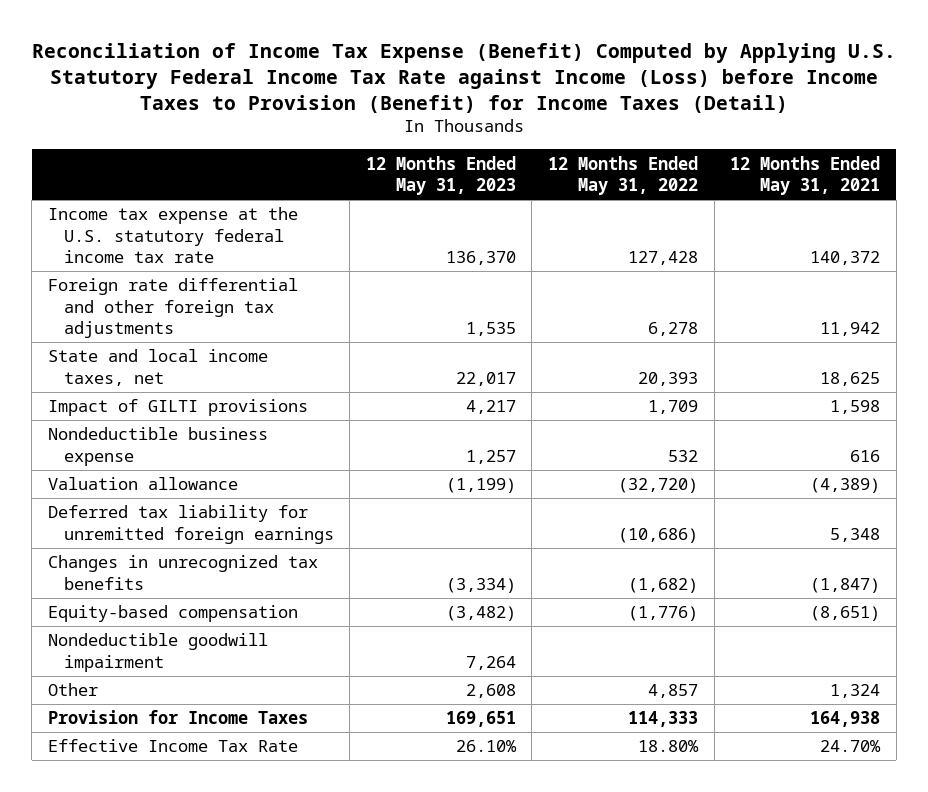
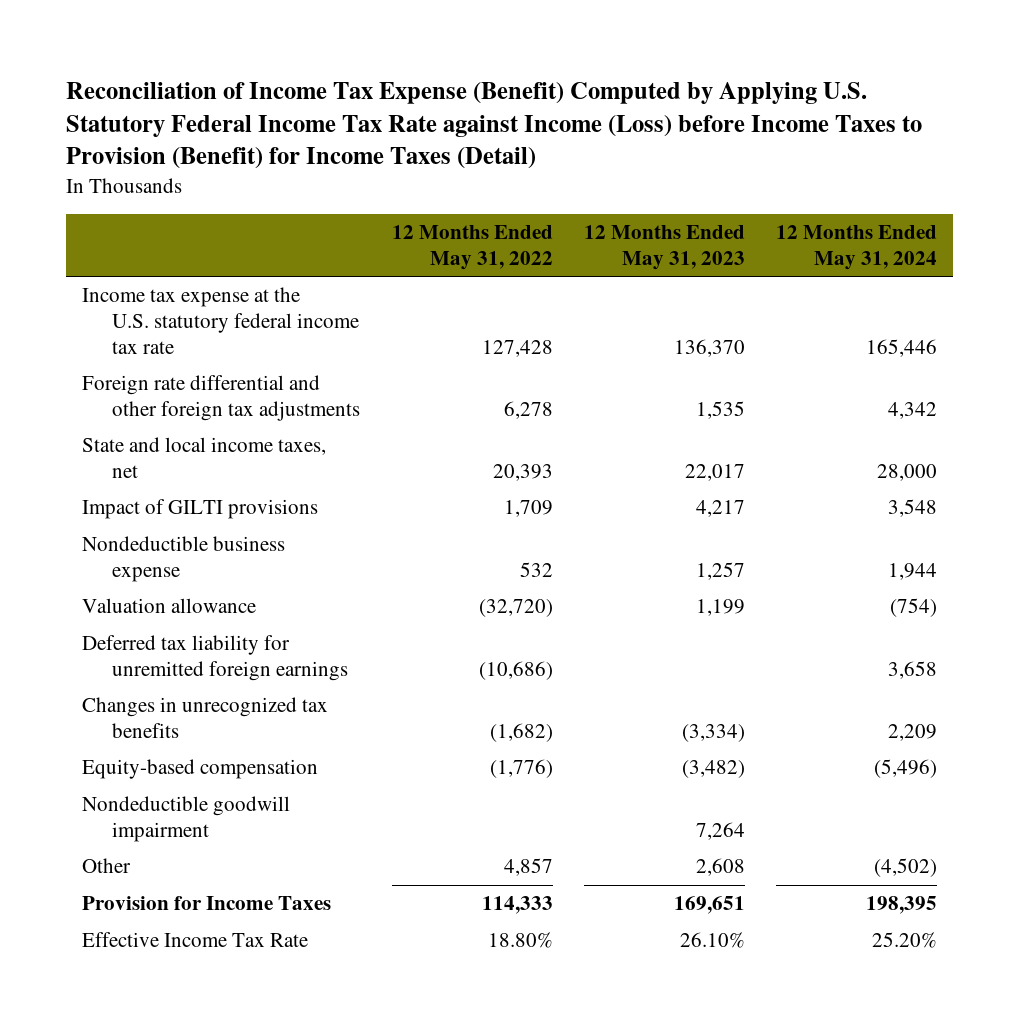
- | 12 Months Ended May 31, 2023 | 12 Months Ended May 31, 2022 | 12 Months Ended May 31, 2021
+ | 12 Months Ended May 31, 2022 | 12 Months Ended May 31, 2023 | 12 Months Ended May 31, 2024
- Valuation allowance | (1,199) | (32,720) | (4,389)
+ Valuation allowance | (32,720) | 1,199 | (754)

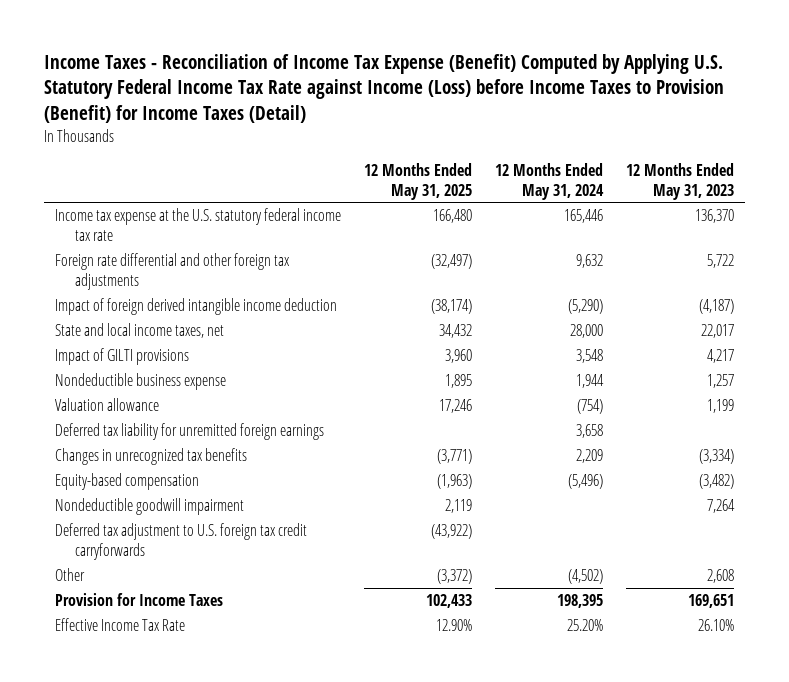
- Reconciliation of Income Tax Expense (Benefit) Computed by Applying U.S. Statutory Federal Income Tax Rate against Income (Loss) before Income Taxes to Provision (Benefit) for Income Taxes (Detail)
+ Income Taxes - Reconciliation of Income Tax Expense (Benefit) Computed by Applying U.S. Statutory Federal Income Tax Rate against Income (Loss) before Income Taxes to Provision (Benefit) for Income Taxes (Detail)
- | 12 Months Ended May 31, 2022 | 12 Months Ended May 31, 2023 | 12 Months Ended May 31, 2024
+ | 12 Months Ended May 31, 2025 | 12 Months Ended May 31, 2024 | 12 Months Ended May 31, 2023
- Foreign rate differential and other foreign tax adjustments | 6,278 | 1,535 | 4,342
+ Foreign rate differential and other foreign tax adjustments | (32,497) | 9,632 | 5,722
+ Impact of foreign derived intangible income deduction | (38,174) | (5,290) | (4,187)
+ Deferred tax adjustment to U.S. foreign tax credit carryforwards | (43,922) | |

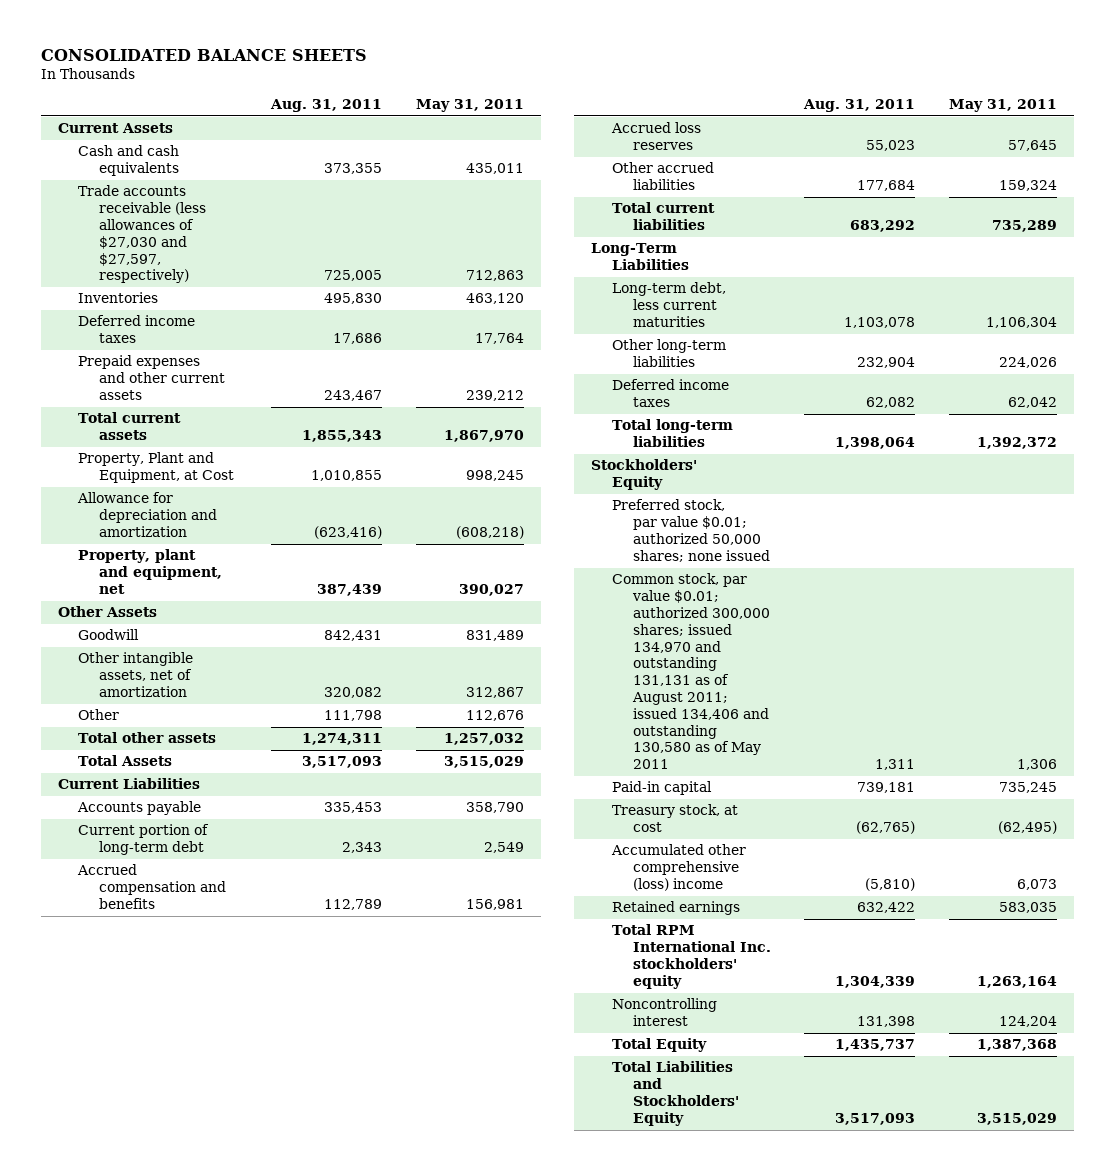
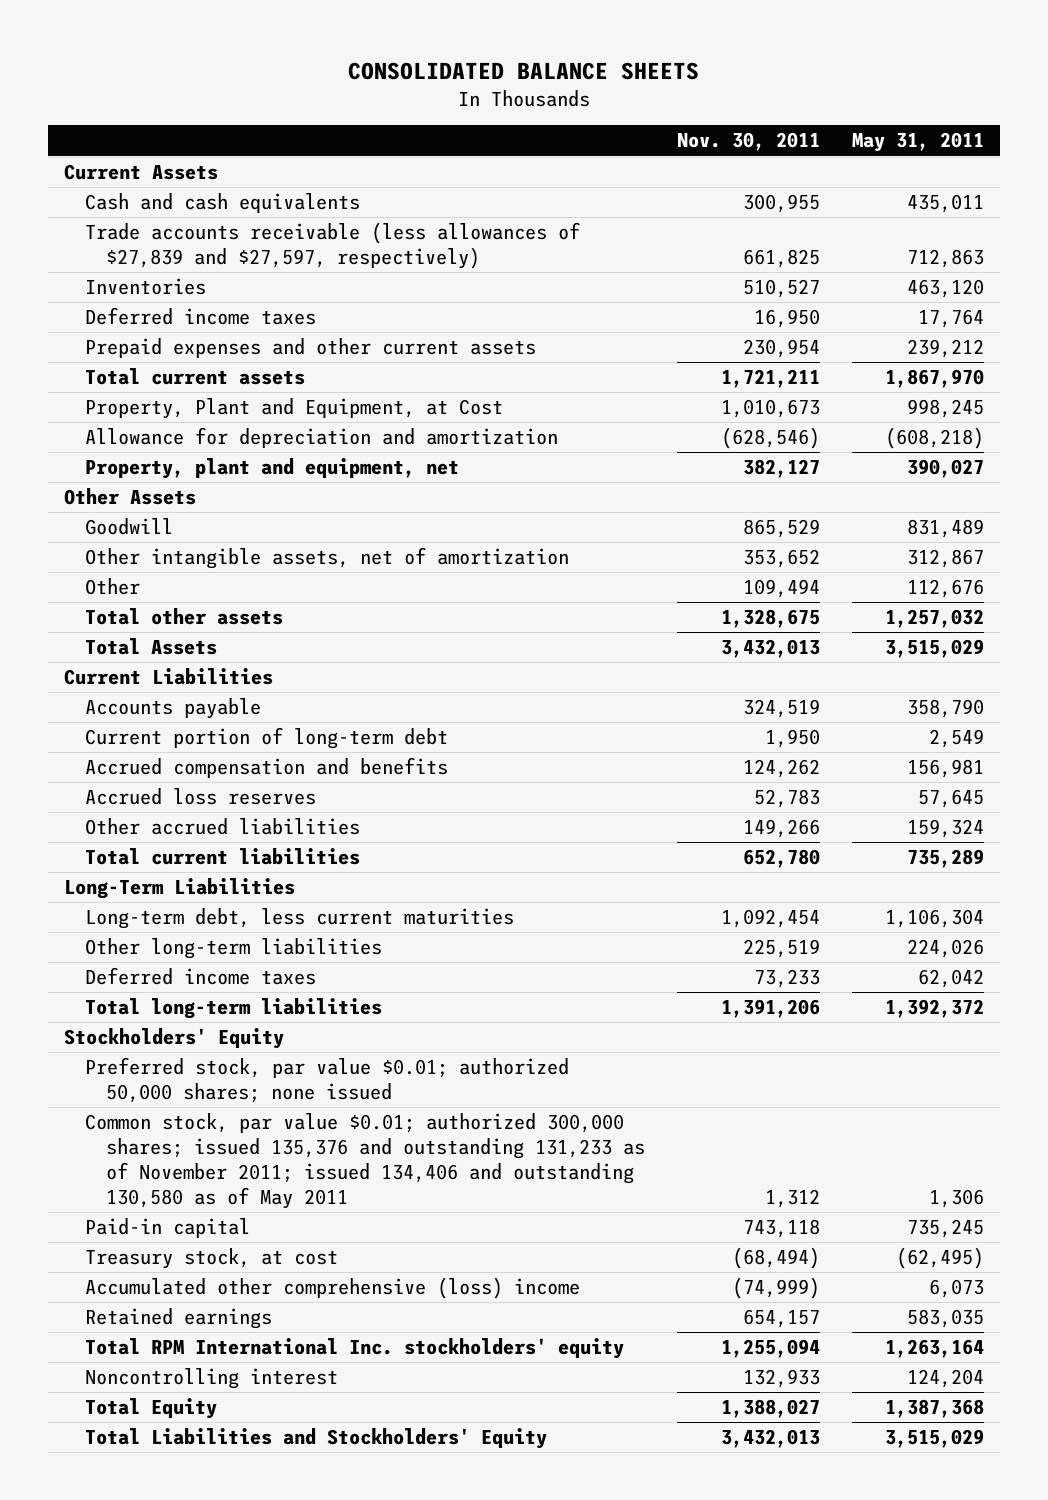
- | Aug. 31, 2011 | May 31, 2011
+ | Nov. 30, 2011 | May 31, 2011
- Trade accounts receivable (less allowances of $27,030 and $27,597, respectively) | 725,005 | 712,863
+ Trade accounts receivable (less allowances of $27,839 and $27,597, respectively) | 661,825 | 712,863
- Common stock, par value $0.01; authorized 300,000 shares; issued 134,970 and outstanding 131,131 as of August 2011; issued 134,406 and outstanding 130,580 as of May 2011 | 1,311 | 1,306
+ Common stock, par value $0.01; authorized 300,000 shares; issued 135,376 and outstanding 131,233 as of November 2011; issued 134,406 and outstanding 130,580 as of May 2011 | 1,312 | 1,306

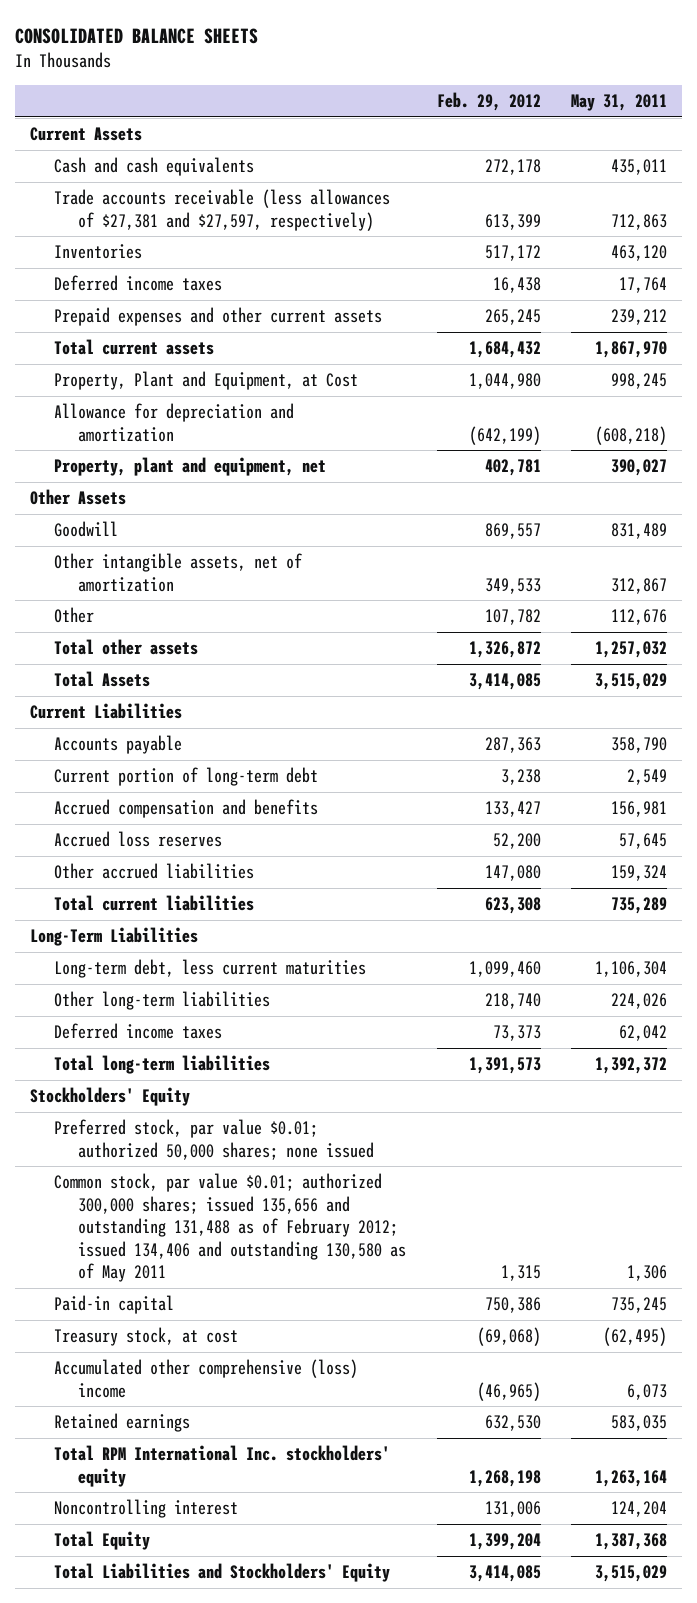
- | Nov. 30, 2011 | May 31, 2011
+ | Feb. 29, 2012 | May 31, 2011
- Trade accounts receivable (less allowances of $27,839 and $27,597, respectively) | 661,825 | 712,863
+ Trade accounts receivable (less allowances of $27,381 and $27,597, respectively) | 613,399 | 712,863
- Common stock, par value $0.01; authorized 300,000 shares; issued 135,376 and outstanding 131,233 as of November 2011; issued 134,406 and outstanding 130,580 as of May 2011 | 1,312 | 1,306
+ Common stock, par value $0.01; authorized 300,000 shares; issued 135,656 and outstanding 131,488 as of February 2012; issued 134,406 and outstanding 130,580 as of May 2011 | 1,315 | 1,306

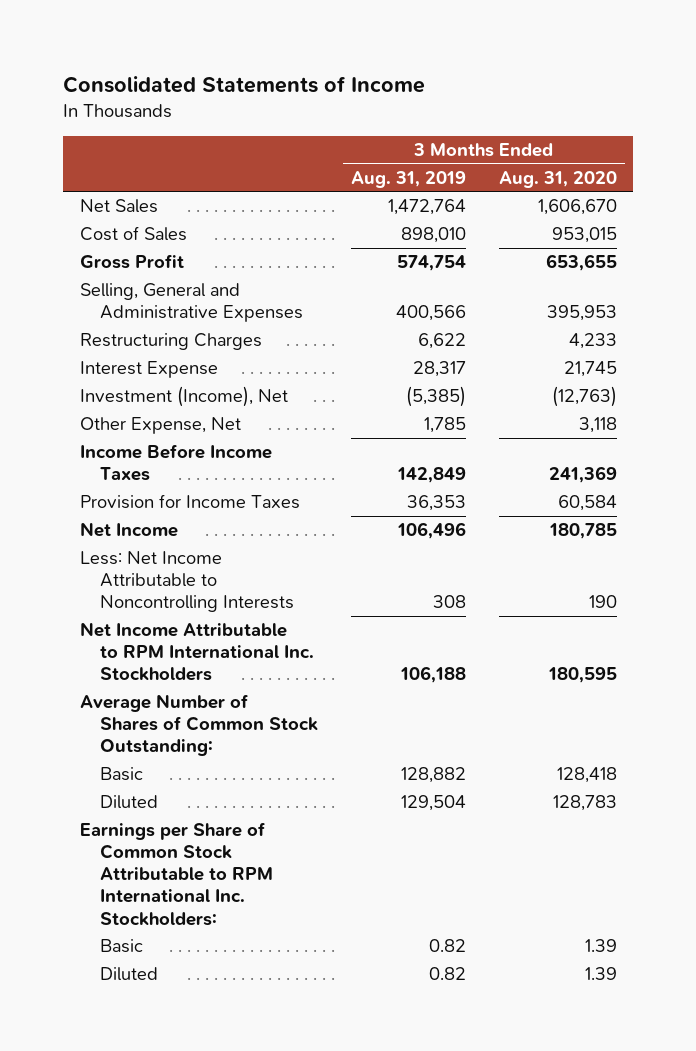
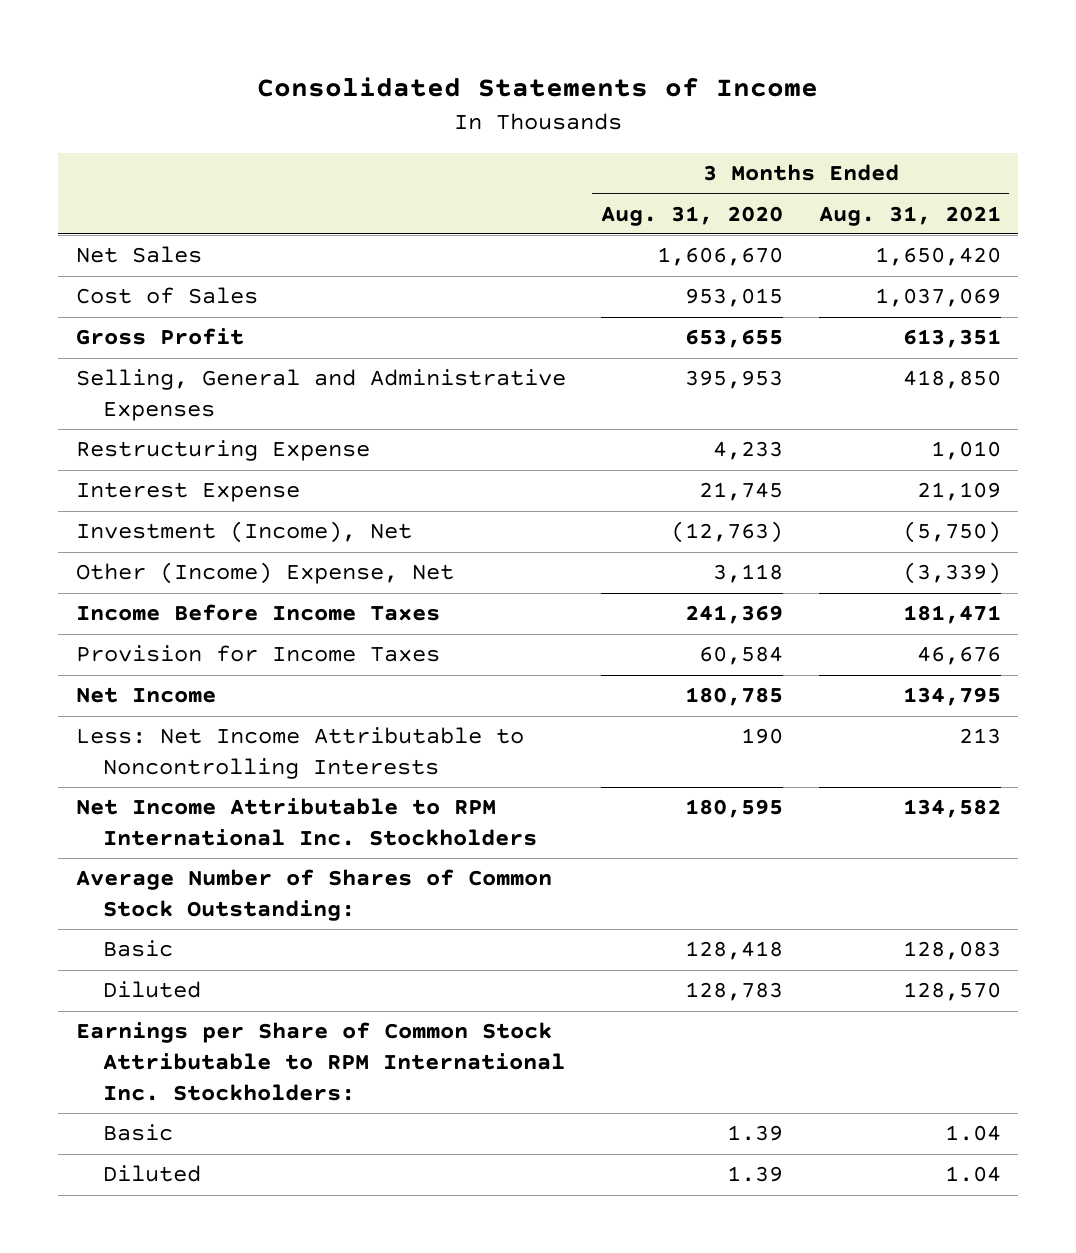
- | 3 Months Ended Aug. 31, 2019 | 3 Months Ended Aug. 31, 2020
+ | 3 Months Ended Aug. 31, 2020 | 3 Months Ended Aug. 31, 2021
- Restructuring Charges | 6,622 | 4,233
+ Restructuring Expense | 4,233 | 1,010
- Other Expense, Net | 1,785 | 3,118
+ Other (Income) Expense, Net | 3,118 | (3,339)

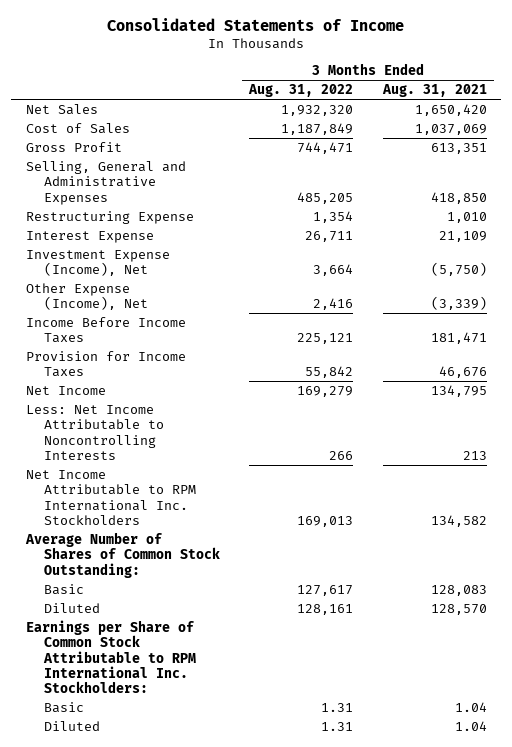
- | 3 Months Ended Aug. 31, 2020 | 3 Months Ended Aug. 31, 2021
+ | 3 Months Ended Aug. 31, 2022 | 3 Months Ended Aug. 31, 2021
- Investment (Income), Net | (12,763) | (5,750)
- Other (Income) Expense, Net | 3,118 | (3,339)
+ Investment Expense (Income), Net | 3,664 | (5,750)
+ Other Expense (Income), Net | 2,416 | (3,339)

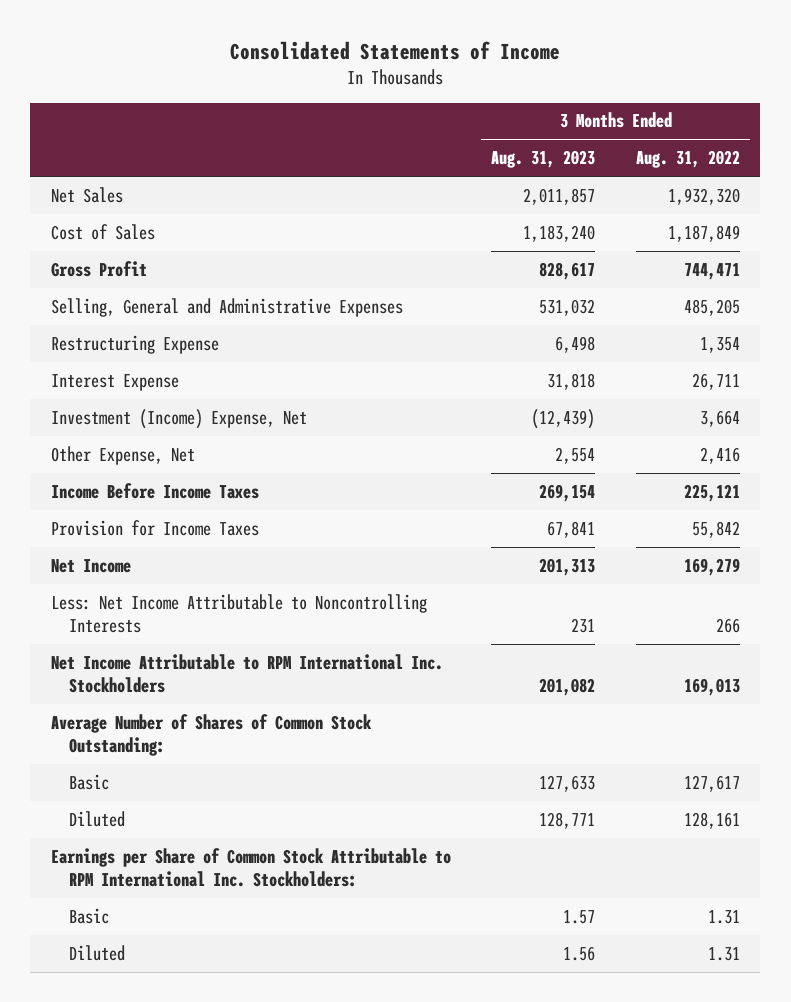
- | 3 Months Ended Aug. 31, 2022 | 3 Months Ended Aug. 31, 2021
+ | 3 Months Ended Aug. 31, 2023 | 3 Months Ended Aug. 31, 2022
- Investment Expense (Income), Net | 3,664 | (5,750)
- Other Expense (Income), Net | 2,416 | (3,339)
+ Investment (Income) Expense, Net | (12,439) | 3,664
+ Other Expense, Net | 2,554 | 2,416

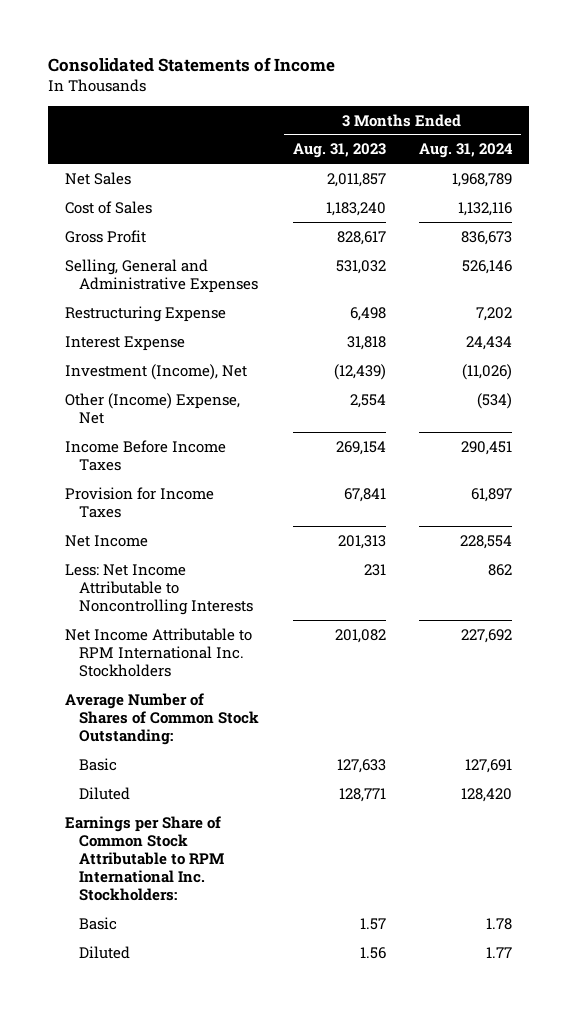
- | 3 Months Ended Aug. 31, 2023 | 3 Months Ended Aug. 31, 2022
+ | 3 Months Ended Aug. 31, 2023 | 3 Months Ended Aug. 31, 2024
- Investment (Income) Expense, Net | (12,439) | 3,664
- Other Expense, Net | 2,554 | 2,416
+ Investment (Income), Net | (12,439) | (11,026)
+ Other (Income) Expense, Net | 2,554 | (534)

